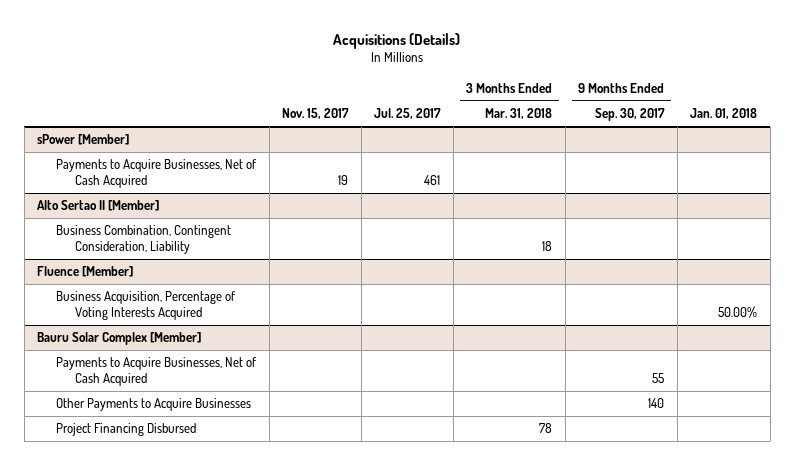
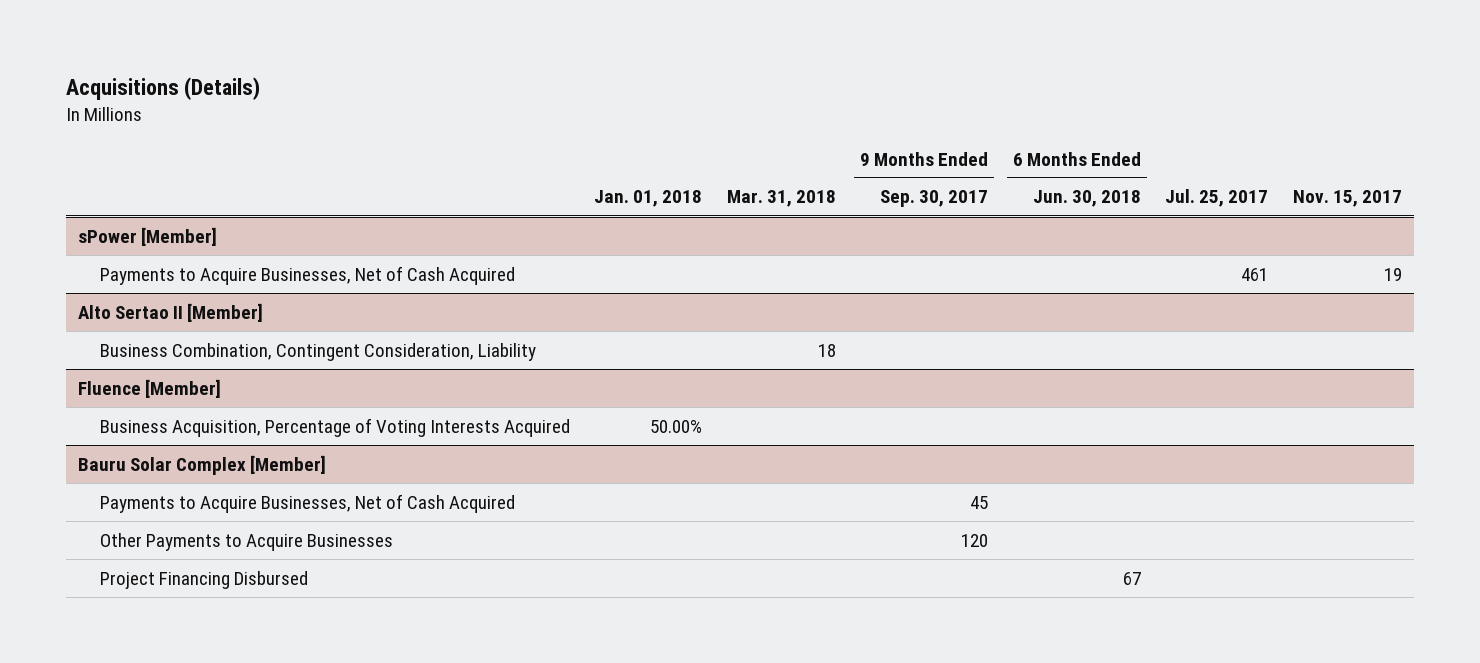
- | Nov. 15, 2017 | Jul. 25, 2017 | 3 Months Ended Mar. 31, 2018 | 9 Months Ended Sep. 30, 2017 | Jan. 01, 2018
+ | Jan. 01, 2018 | Mar. 31, 2018 | 9 Months Ended Sep. 30, 2017 | 6 Months Ended Jun. 30, 2018 | Jul. 25, 2017 | Nov. 15, 2017
@ Bauru Solar Complex [Member]
- Payments to Acquire Businesses, Net of Cash Acquired | | | | 55 |
- Other Payments to Acquire Businesses | | | | 140 |
+ Payments to Acquire Businesses, Net of Cash Acquired | | | 45 | | |
+ Other Payments to Acquire Businesses | | | 120 | | |

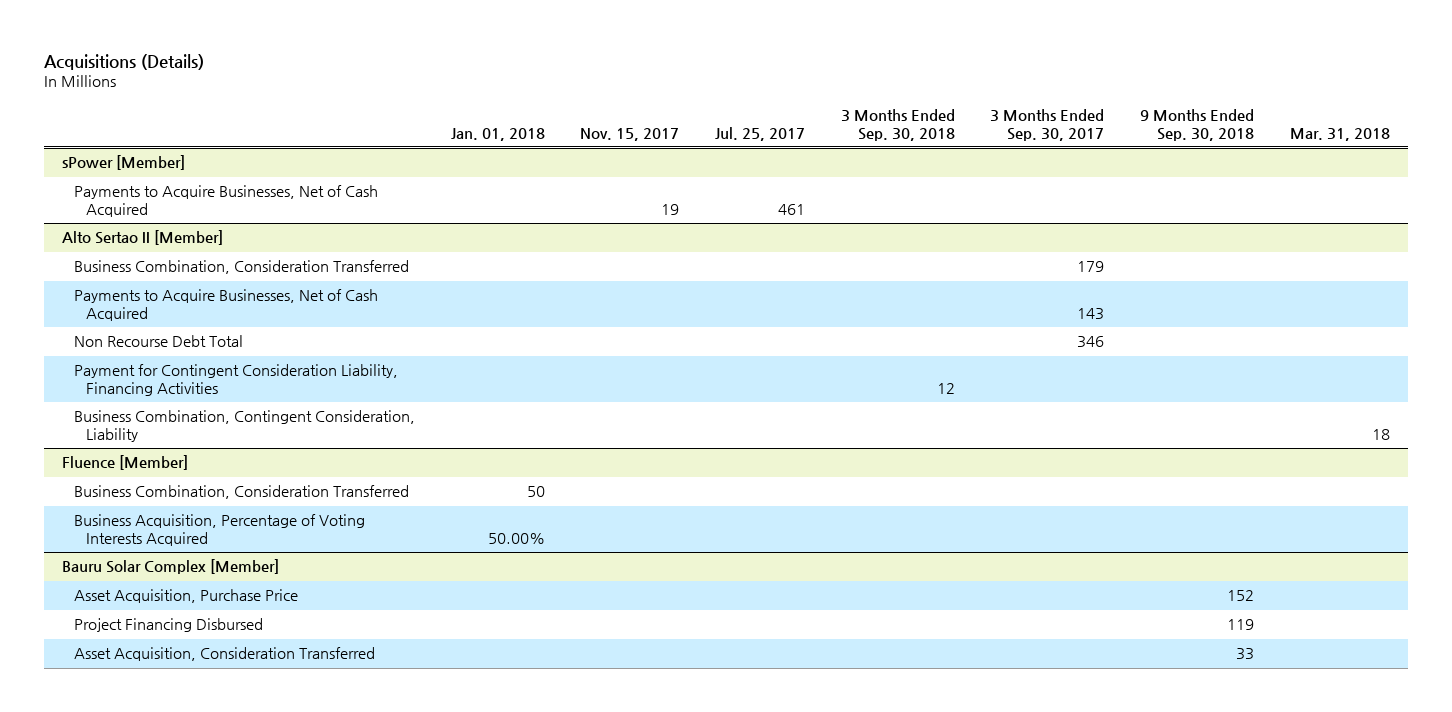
- | Jan. 01, 2018 | Mar. 31, 2018 | 9 Months Ended Sep. 30, 2017 | 6 Months Ended Jun. 30, 2018 | Jul. 25, 2017 | Nov. 15, 2017
+ | Jan. 01, 2018 | Nov. 15, 2017 | Jul. 25, 2017 | 3 Months Ended Sep. 30, 2018 | 3 Months Ended Sep. 30, 2017 | 9 Months Ended Sep. 30, 2018 | Mar. 31, 2018
@ Alto Sertao II [Member]
+ Business Combination, Consideration Transferred | | | | | 179 | |
+ Payments to Acquire Businesses, Net of Cash Acquired | | | | | 143 | |
+ Non Recourse Debt Total | | | | | 346 | |
+ Payment for Contingent Consideration Liability, Financing Activities | | | | 12 | | |
@ Fluence [Member]
+ Business Combination, Consideration Transferred | 50 | | | | | |
@ Bauru Solar Complex [Member]
- Payments to Acquire Businesses, Net of Cash Acquired | | | 45 | | |
- Other Payments to Acquire Businesses | | | 120 | | |
+ Asset Acquisition, Purchase Price | | | | | | 152 |
+ Asset Acquisition, Consideration Transferred | | | | | | 33 |

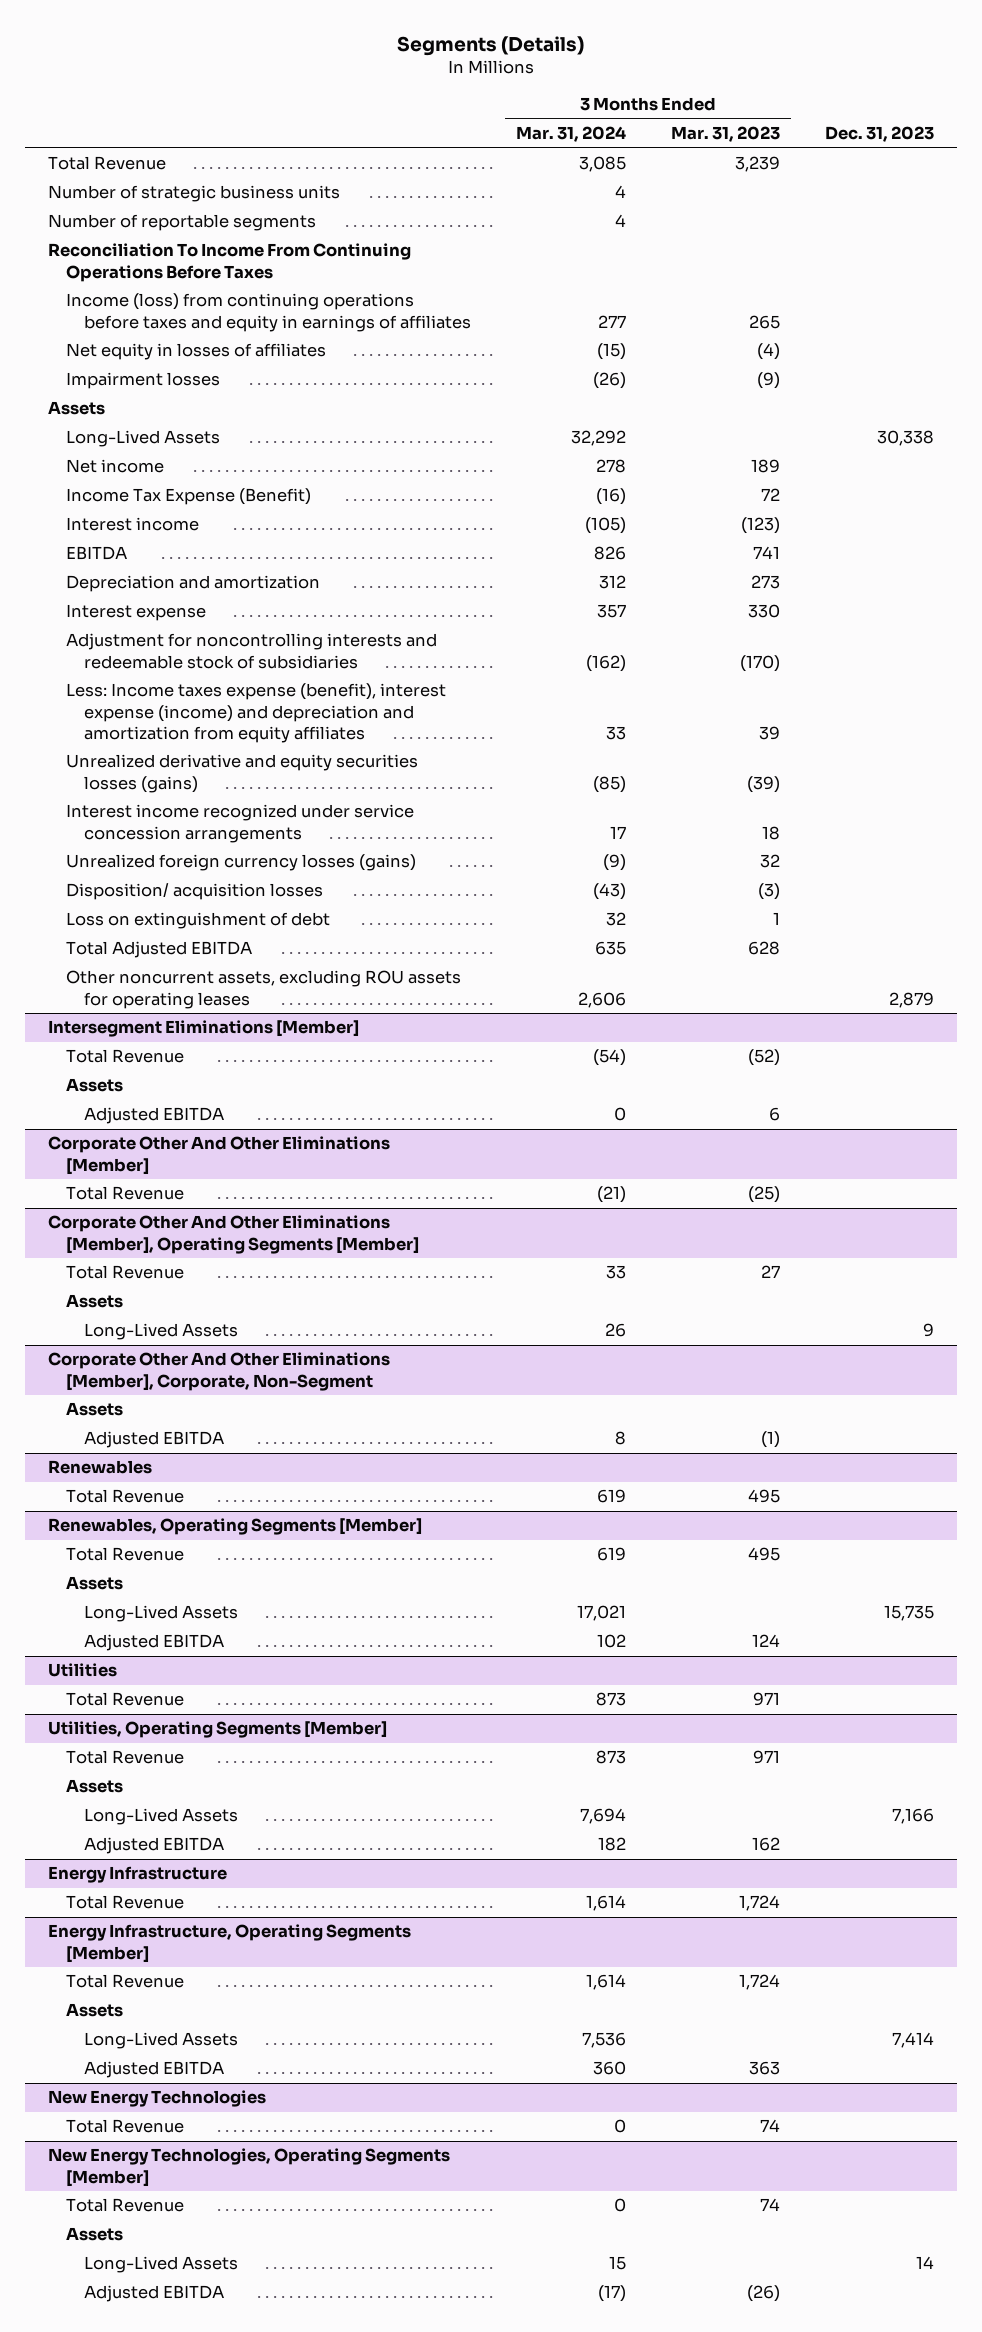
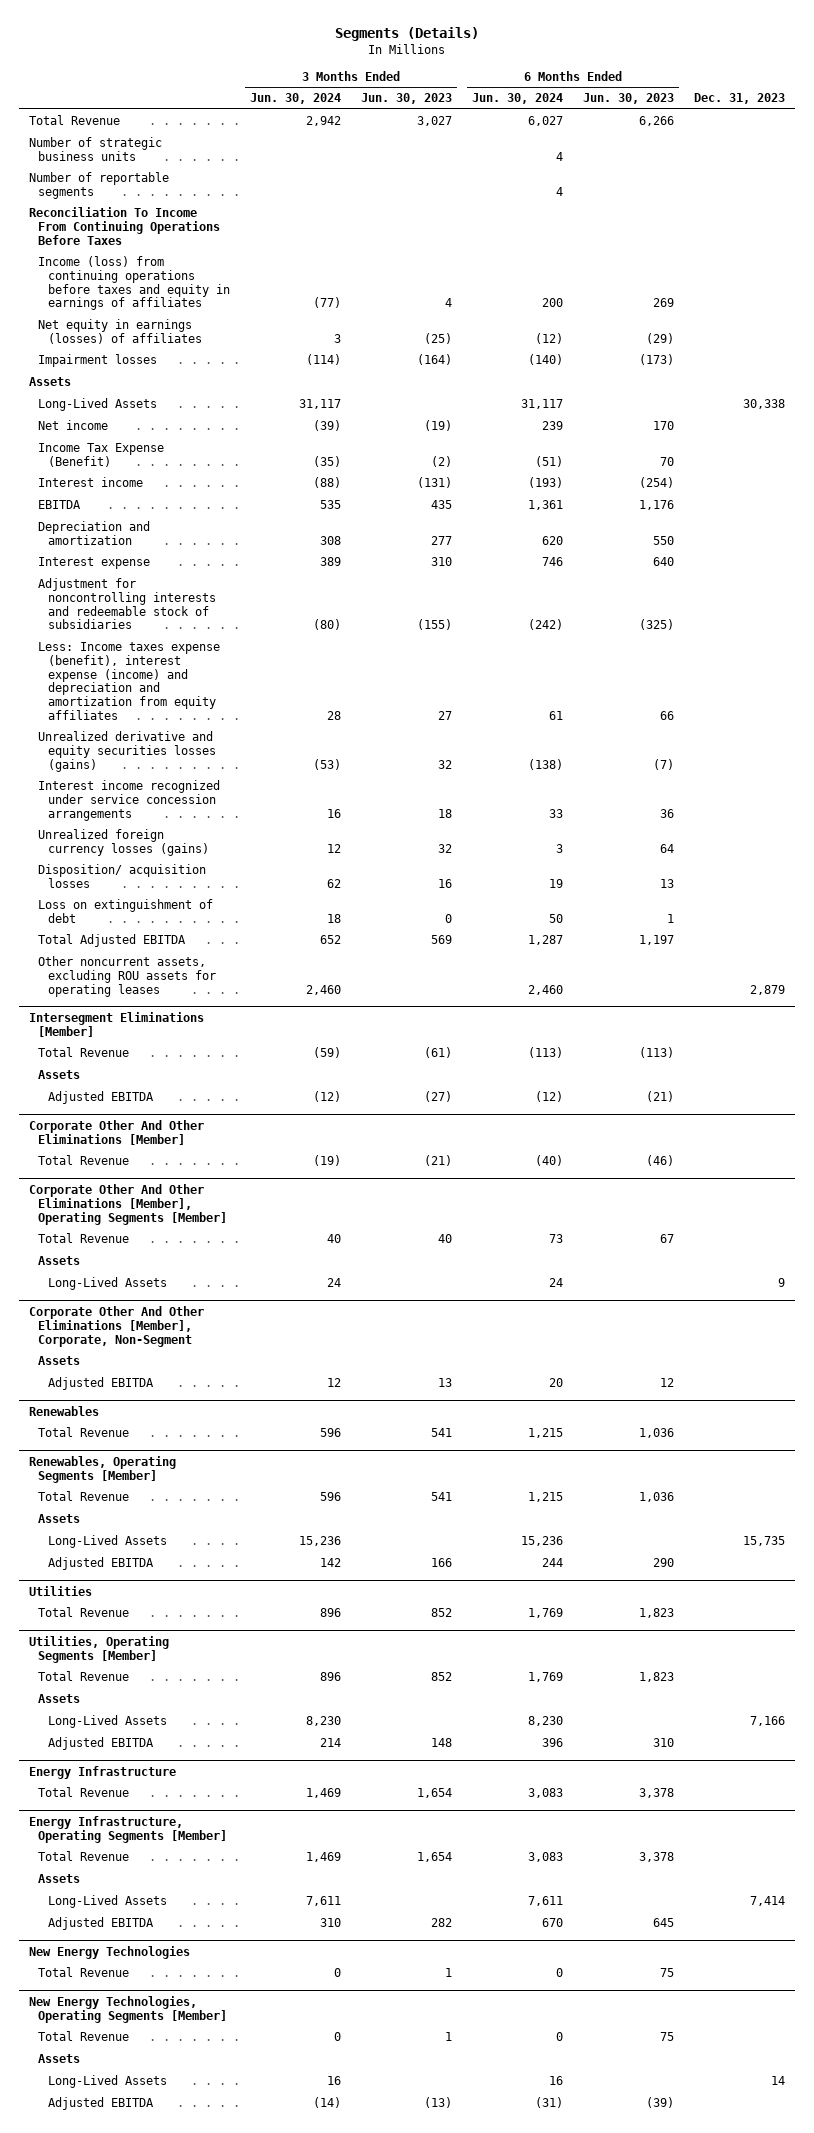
- | 3 Months Ended Mar. 31, 2024 | 3 Months Ended Mar. 31, 2023 | Dec. 31, 2023
+ | 3 Months Ended Jun. 30, 2024 | 3 Months Ended Jun. 30, 2023 | 6 Months Ended Jun. 30, 2024 | 6 Months Ended Jun. 30, 2023 | Dec. 31, 2023
- Net equity in losses of affiliates | (15) | (4) |
+ Net equity in earnings (losses) of affiliates | 3 | (25) | (12) | (29) |

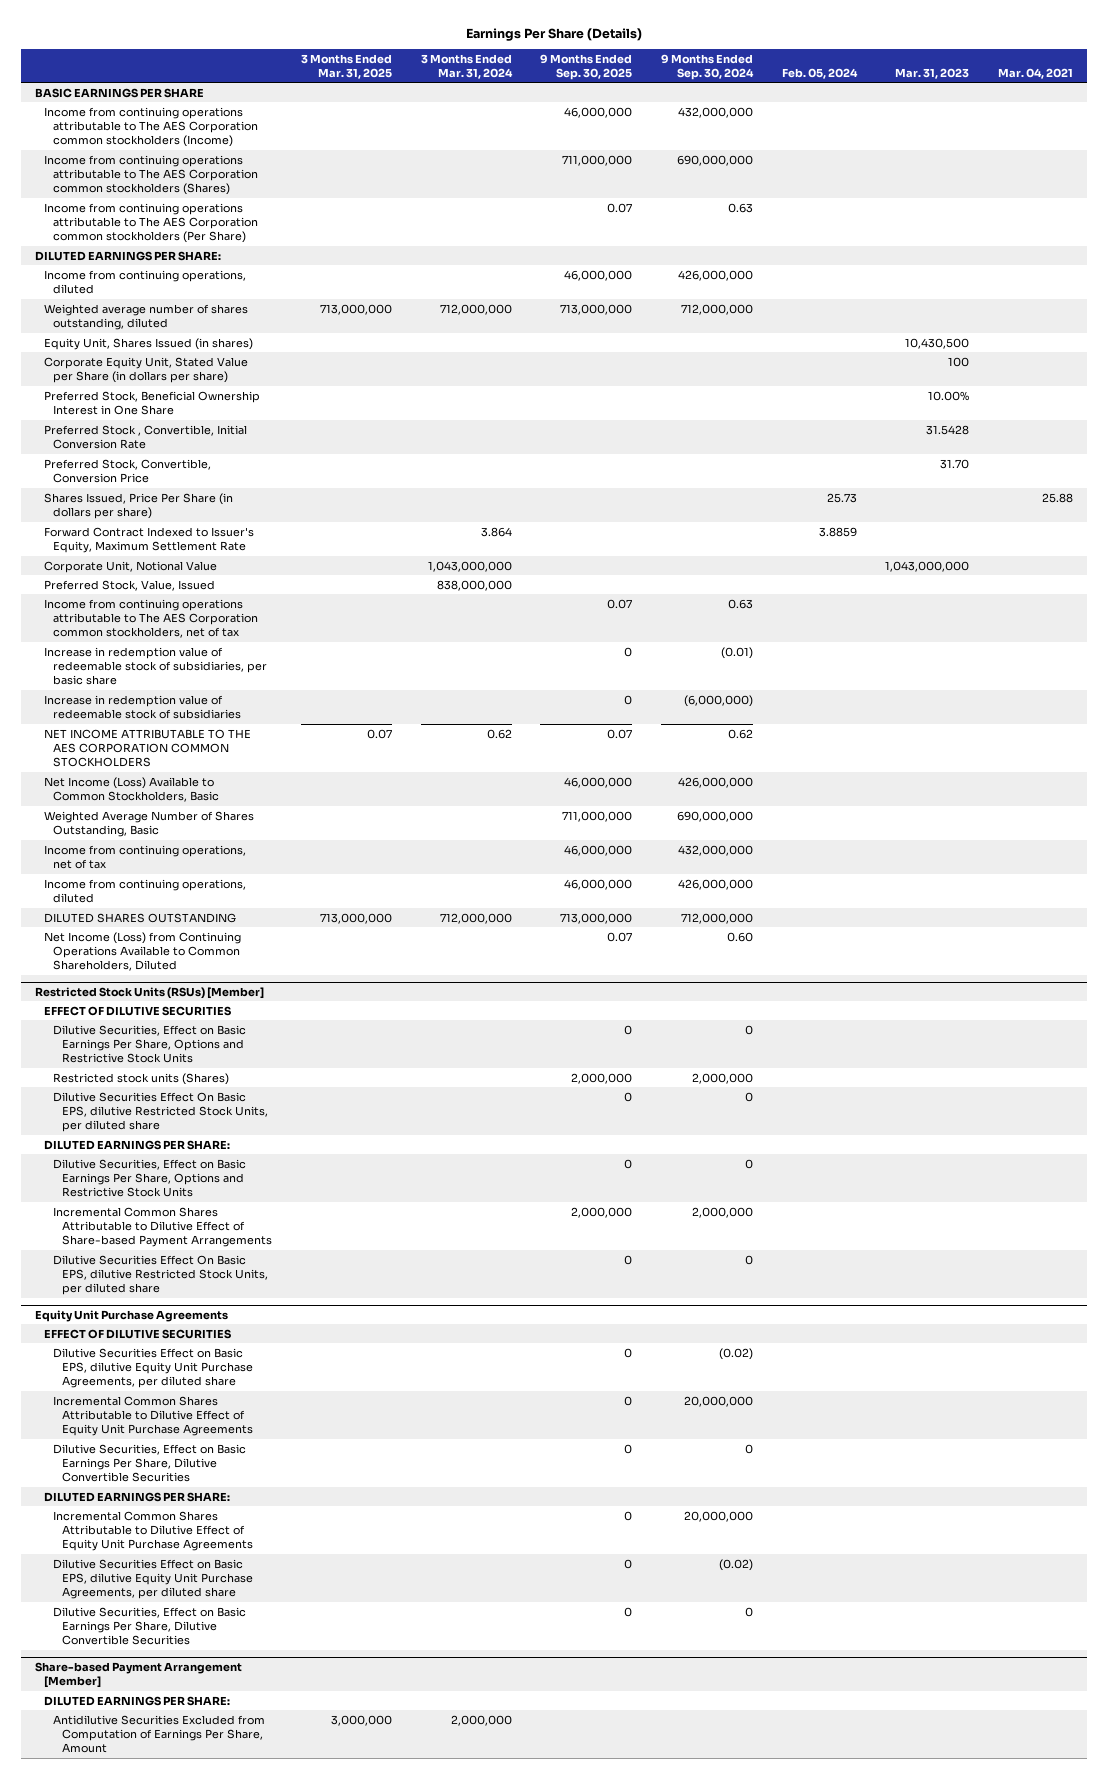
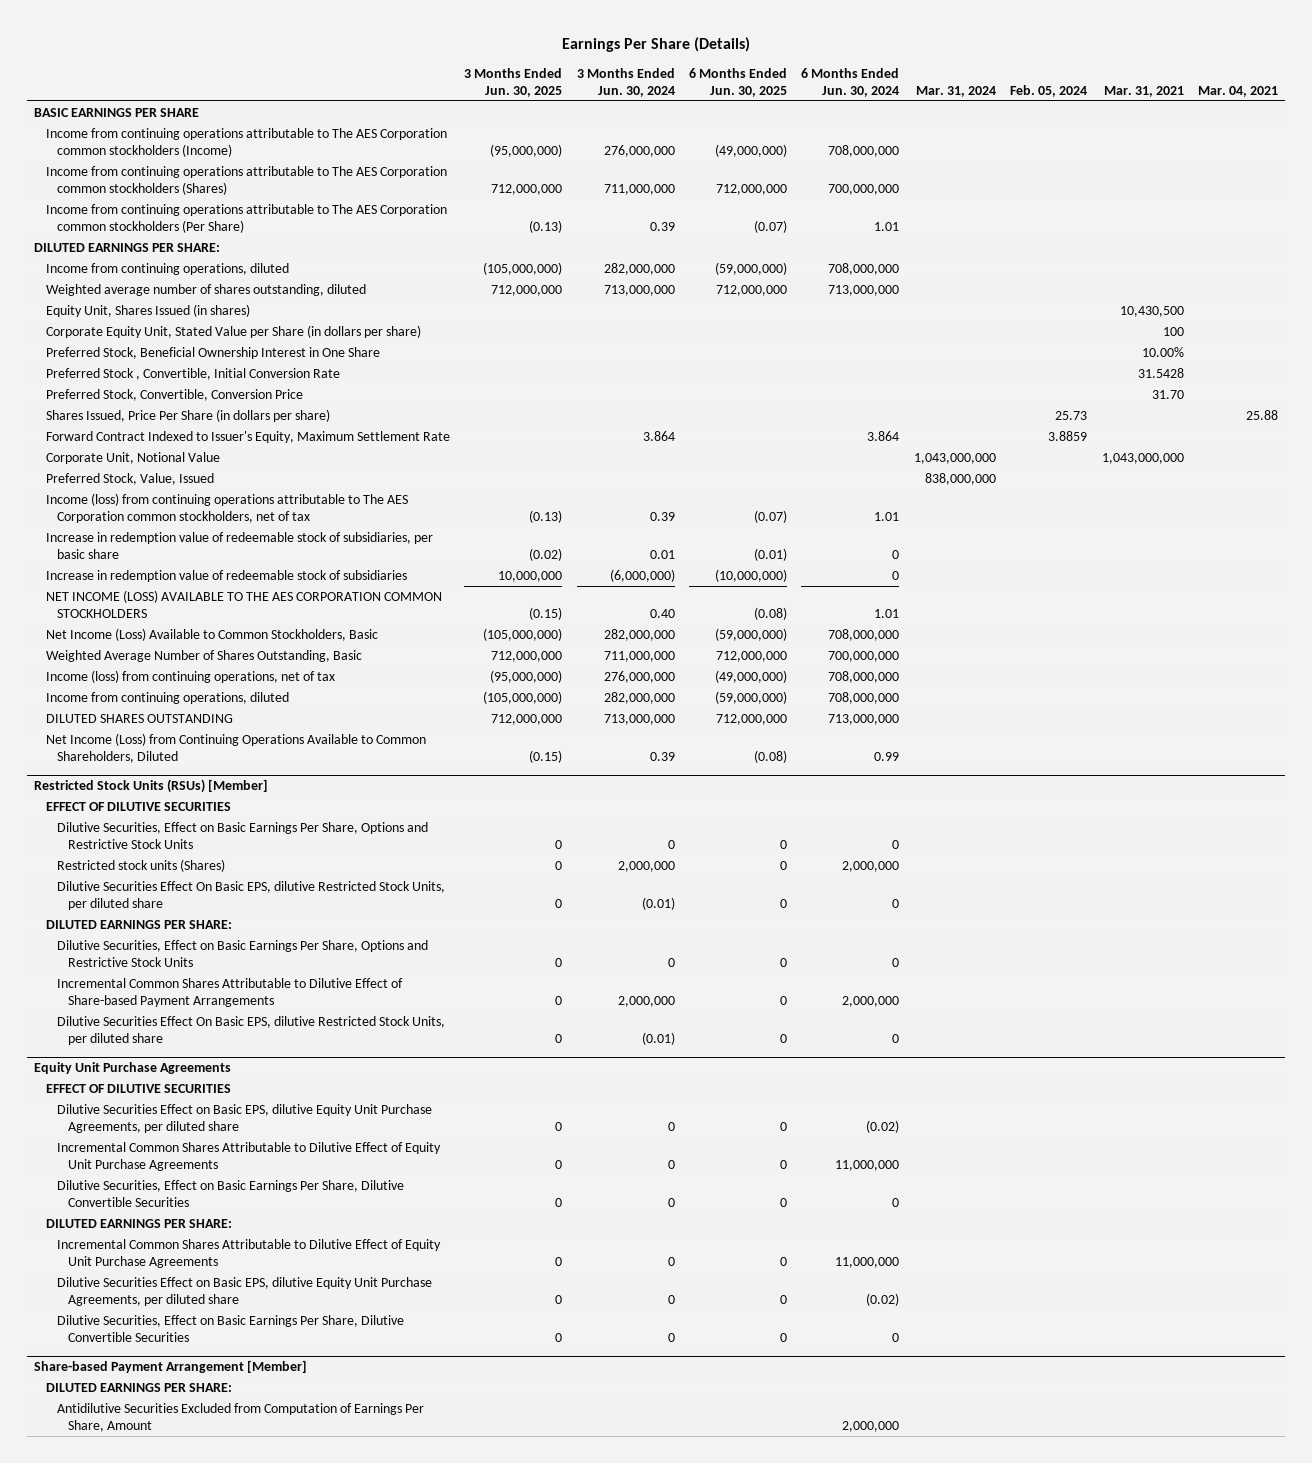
- | 3 Months Ended Mar. 31, 2025 | 3 Months Ended Mar. 31, 2024 | 9 Months Ended Sep. 30, 2025 | 9 Months Ended Sep. 30, 2024 | Feb. 05, 2024 | Mar. 31, 2023 | Mar. 04, 2021
+ | 3 Months Ended Jun. 30, 2025 | 3 Months Ended Jun. 30, 2024 | 6 Months Ended Jun. 30, 2025 | 6 Months Ended Jun. 30, 2024 | Mar. 31, 2024 | Feb. 05, 2024 | Mar. 31, 2021 | Mar. 04, 2021
- Income from continuing operations attributable to The AES Corporation common stockholders, net of tax | | | 0.07 | 0.63 | | |
+ Income (loss) from continuing operations attributable to The AES Corporation common stockholders, net of tax | (0.13) | 0.39 | (0.07) | 1.01 | | | |
- NET INCOME ATTRIBUTABLE TO THE AES CORPORATION COMMON STOCKHOLDERS | 0.07 | 0.62 | 0.07 | 0.62 | | |
+ NET INCOME (LOSS) AVAILABLE TO THE AES CORPORATION COMMON STOCKHOLDERS | (0.15) | 0.40 | (0.08) | 1.01 | | | |
- Income from continuing operations, net of tax | | | 46,000,000 | 432,000,000 | | |
+ Income (loss) from continuing operations, net of tax | (95,000,000) | 276,000,000 | (49,000,000) | 708,000,000 | | | |

